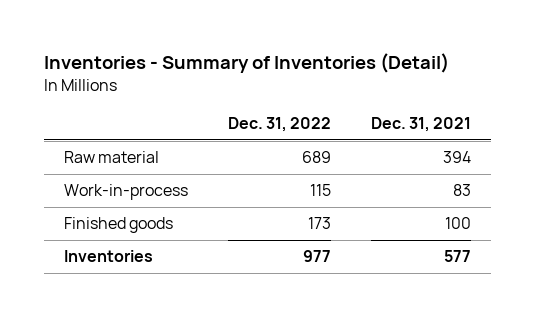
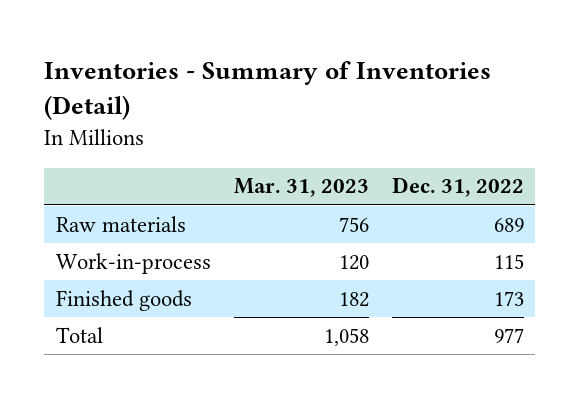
- | Dec. 31, 2022 | Dec. 31, 2021
+ | Mar. 31, 2023 | Dec. 31, 2022
- Raw material | 689 | 394
+ Raw materials | 756 | 689
- Inventories | 977 | 577
+ Total | 1,058 | 977

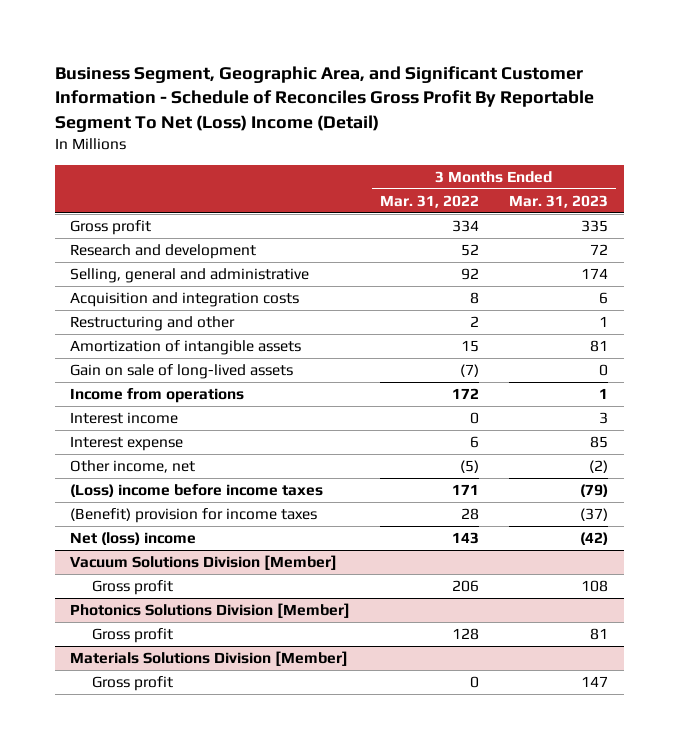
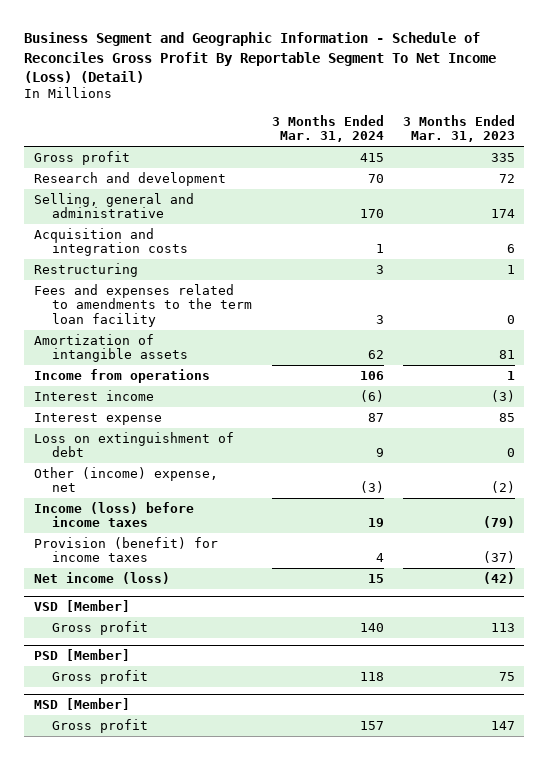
- Business Segment, Geographic Area, and Significant Customer Information - Schedule of Reconciles Gross Profit By Reportable Segment To Net (Loss) Income (Detail)
+ Business Segment and Geographic Information - Schedule of Reconciles Gross Profit By Reportable Segment To Net Income (Loss) (Detail)
- | 3 Months Ended Mar. 31, 2022 | 3 Months Ended Mar. 31, 2023
+ | 3 Months Ended Mar. 31, 2024 | 3 Months Ended Mar. 31, 2023
- Restructuring and other | 2 | 1
+ Restructuring | 3 | 1
+ Fees and expenses related to amendments to the term loan facility | 3 | 0
- Gain on sale of long-lived assets | (7) | 0
- Interest income | 0 | 3
+ Interest income | (6) | (3)
- Other income, net | (5) | (2)
- (Loss) income before income taxes | 171 | (79)
- (Benefit) provision for income taxes | 28 | (37)
- Net (loss) income | 143 | (42)
- Vacuum Solutions Division [Member]
- Gross profit | 206 | 108
- Photonics Solutions Division [Member]
- Gross profit | 128 | 81
- Materials Solutions Division [Member]
+ Loss on extinguishment of debt | 9 | 0
+ Other (income) expense, net | (3) | (2)
+ Income (loss) before income taxes | 19 | (79)
+ Provision (benefit) for income taxes | 4 | (37)
+ Net income (loss) | 15 | (42)
+ VSD [Member]
+ Gross profit | 140 | 113
+ PSD [Member]
+ Gross profit | 118 | 75
+ MSD [Member]

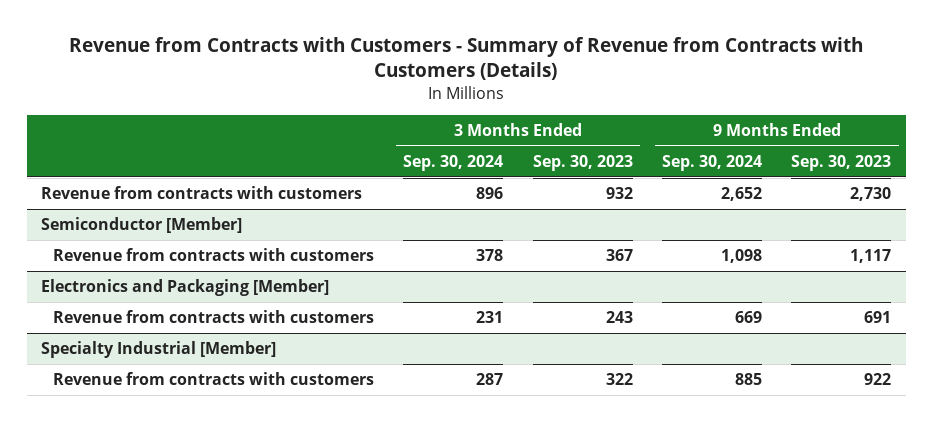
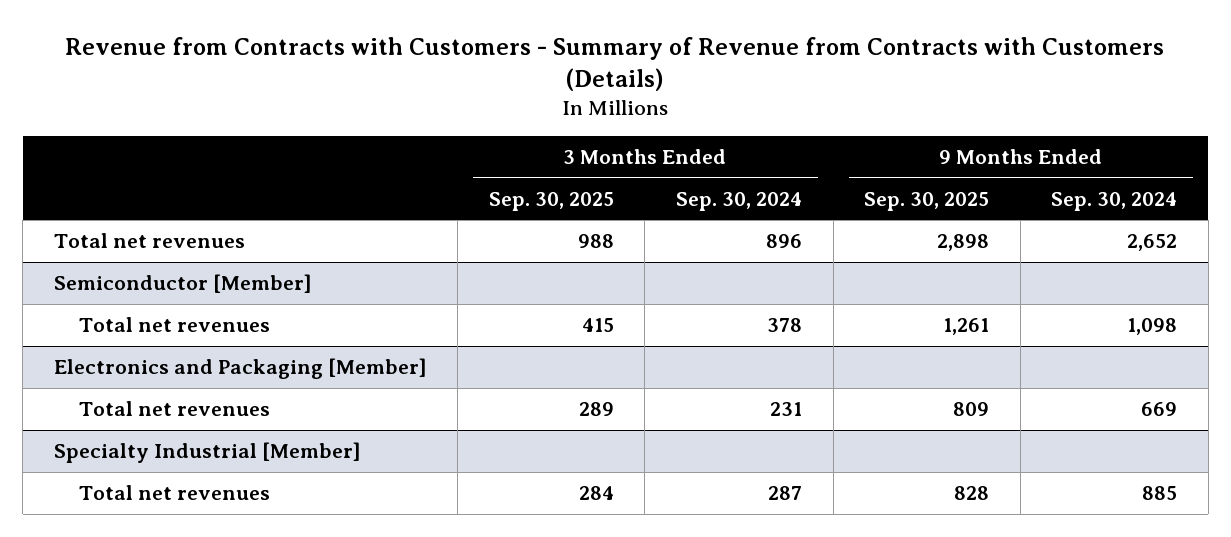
- | 3 Months Ended Sep. 30, 2024 | 3 Months Ended Sep. 30, 2023 | 9 Months Ended Sep. 30, 2024 | 9 Months Ended Sep. 30, 2023
+ | 3 Months Ended Sep. 30, 2025 | 3 Months Ended Sep. 30, 2024 | 9 Months Ended Sep. 30, 2025 | 9 Months Ended Sep. 30, 2024
- Revenue from contracts with customers | 896 | 932 | 2,652 | 2,730
+ Total net revenues | 988 | 896 | 2,898 | 2,652
@ Semiconductor [Member]
- Revenue from contracts with customers | 378 | 367 | 1,098 | 1,117
+ Total net revenues | 415 | 378 | 1,261 | 1,098
@ Electronics and Packaging [Member]
- Revenue from contracts with customers | 231 | 243 | 669 | 691
+ Total net revenues | 289 | 231 | 809 | 669
@ Specialty Industrial [Member]
- Revenue from contracts with customers | 287 | 322 | 885 | 922
+ Total net revenues | 284 | 287 | 828 | 885

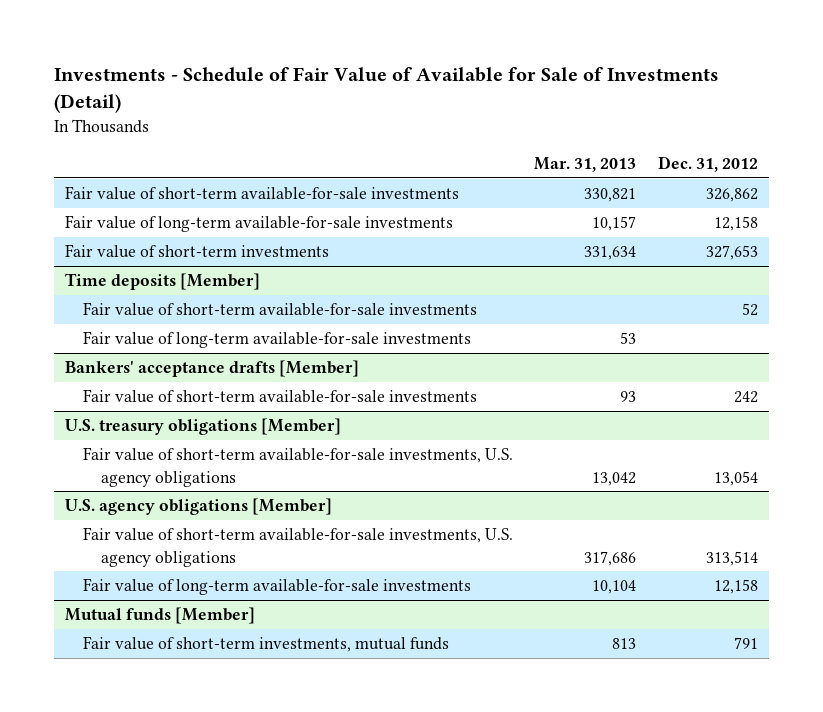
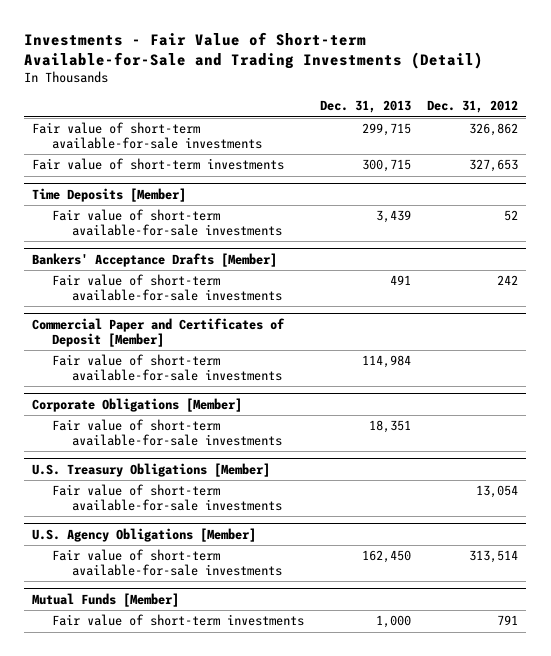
- Investments - Schedule of Fair Value of Available for Sale of Investments (Detail)
+ Investments - Fair Value of Short-term Available-for-Sale and Trading Investments (Detail)
- | Mar. 31, 2013 | Dec. 31, 2012
+ | Dec. 31, 2013 | Dec. 31, 2012
- Fair value of long-term available-for-sale investments | 10,157 | 12,158
- Time deposits [Member]
+ Time Deposits [Member]
- Fair value of long-term available-for-sale investments | 53 |
- Bankers' acceptance drafts [Member]
+ Bankers' Acceptance Drafts [Member]
- U.S. treasury obligations [Member]
- Fair value of short-term available-for-sale investments, U.S. agency obligations | 13,042 | 13,054
- U.S. agency obligations [Member]
- Fair value of short-term available-for-sale investments, U.S. agency obligations | 317,686 | 313,514
- Fair value of long-term available-for-sale investments | 10,104 | 12,158
- Mutual funds [Member]
- Fair value of short-term investments, mutual funds | 813 | 791
+ Commercial Paper and Certificates of Deposit [Member]
+ Fair value of short-term available-for-sale investments | 114,984 |
+ Corporate Obligations [Member]
+ Fair value of short-term available-for-sale investments | 18,351 |
+ U.S. Treasury Obligations [Member]
+ Fair value of short-term available-for-sale investments | | 13,054
+ U.S. Agency Obligations [Member]
+ Fair value of short-term available-for-sale investments | 162,450 | 313,514
+ Mutual Funds [Member]
+ Fair value of short-term investments | 1,000 | 791

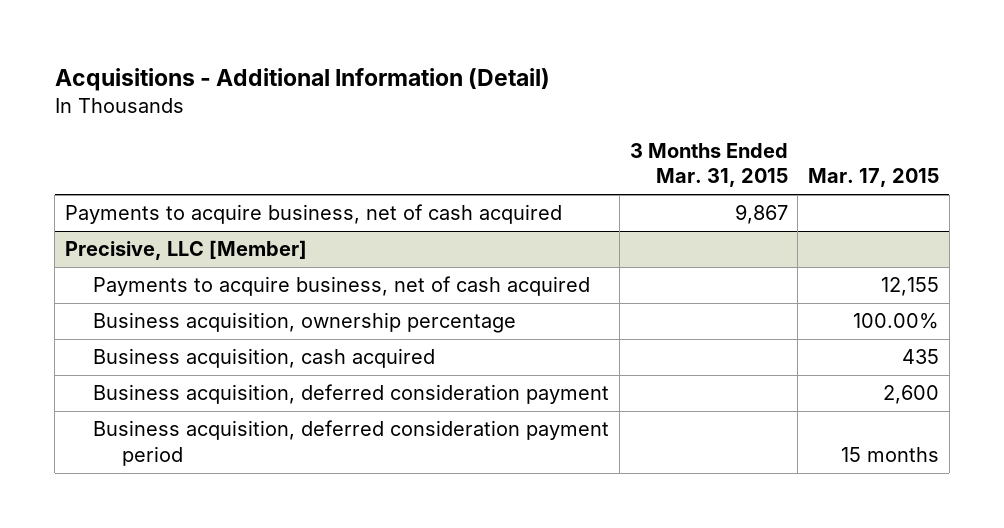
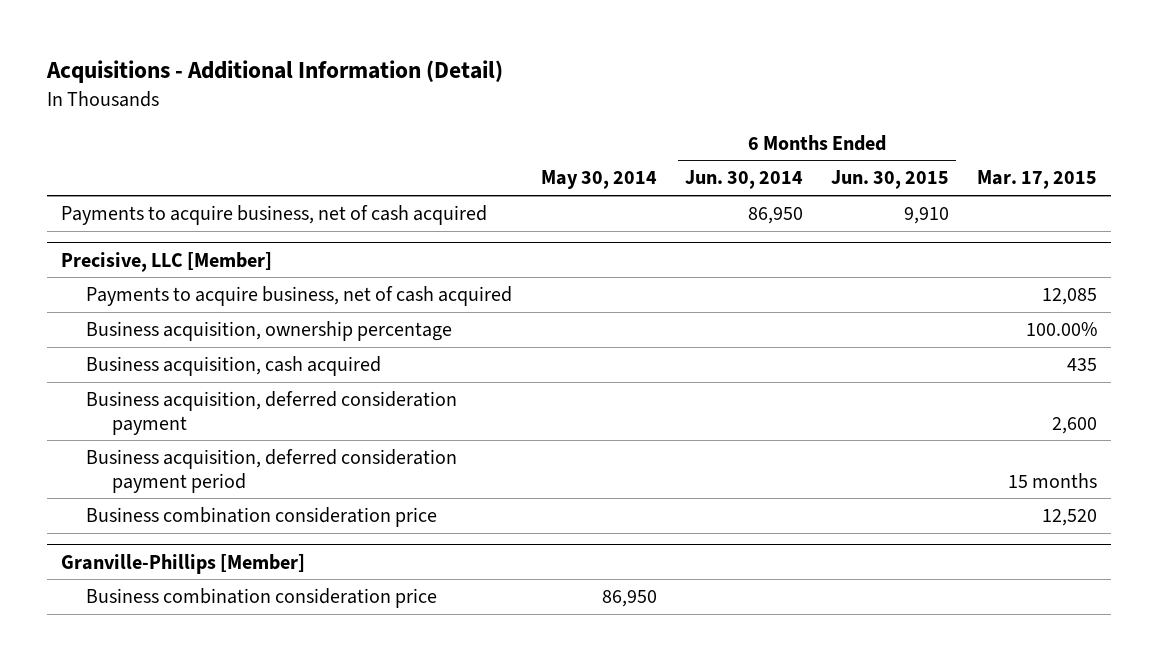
- | 3 Months Ended Mar. 31, 2015 | Mar. 17, 2015
+ | May 30, 2014 | 6 Months Ended Jun. 30, 2014 | 6 Months Ended Jun. 30, 2015 | Mar. 17, 2015
@ Precisive, LLC [Member]
- Payments to acquire business, net of cash acquired | | 12,155
+ Payments to acquire business, net of cash acquired | | | | 12,085
+ Business combination consideration price | | | | 12,520
+ Granville-Phillips [Member]
+ Business combination consideration price | 86,950 | | |

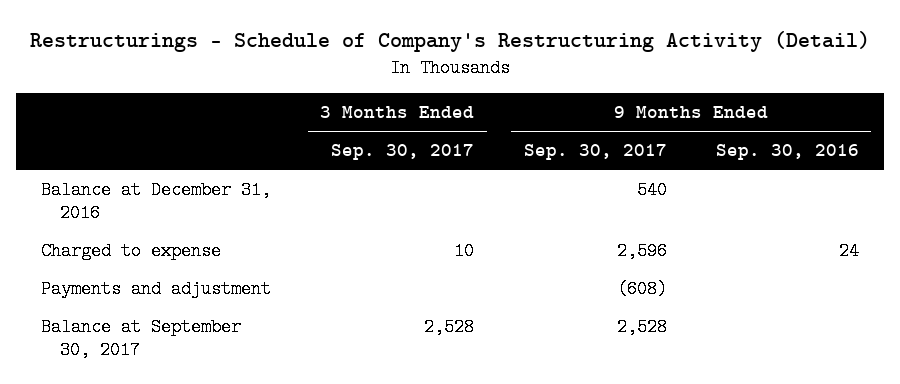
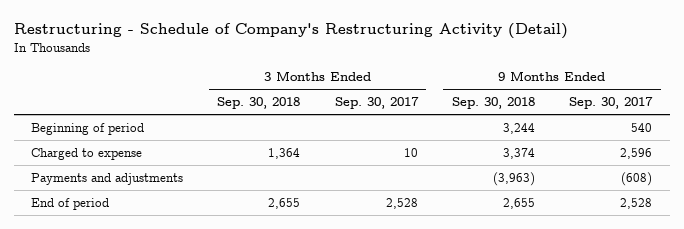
- Restructurings - Schedule of Company's Restructuring Activity (Detail)
+ Restructuring - Schedule of Company's Restructuring Activity (Detail)
- | 3 Months Ended Sep. 30, 2017 | 9 Months Ended Sep. 30, 2017 | 9 Months Ended Sep. 30, 2016
+ | 3 Months Ended Sep. 30, 2018 | 3 Months Ended Sep. 30, 2017 | 9 Months Ended Sep. 30, 2018 | 9 Months Ended Sep. 30, 2017
- Balance at December 31, 2016 | | 540 |
+ Beginning of period | | | 3,244 | 540
- Payments and adjustment | | (608) |
- Balance at September 30, 2017 | 2,528 | 2,528 |
+ Payments and adjustments | | | (3,963) | (608)
+ End of period | 2,655 | 2,528 | 2,655 | 2,528

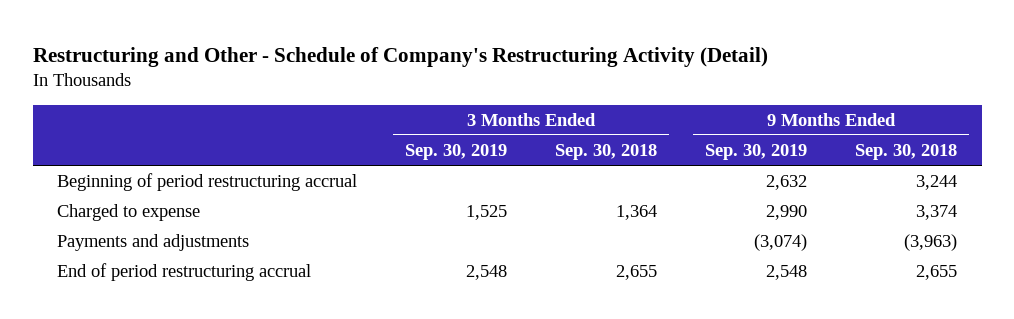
- Restructuring - Schedule of Company's Restructuring Activity (Detail)
+ Restructuring and Other - Schedule of Company's Restructuring Activity (Detail)
- | 3 Months Ended Sep. 30, 2018 | 3 Months Ended Sep. 30, 2017 | 9 Months Ended Sep. 30, 2018 | 9 Months Ended Sep. 30, 2017
+ | 3 Months Ended Sep. 30, 2019 | 3 Months Ended Sep. 30, 2018 | 9 Months Ended Sep. 30, 2019 | 9 Months Ended Sep. 30, 2018
- Beginning of period | | | 3,244 | 540
+ Beginning of period restructuring accrual | | | 2,632 | 3,244
- End of period | 2,655 | 2,528 | 2,655 | 2,528
+ End of period restructuring accrual | 2,548 | 2,655 | 2,548 | 2,655

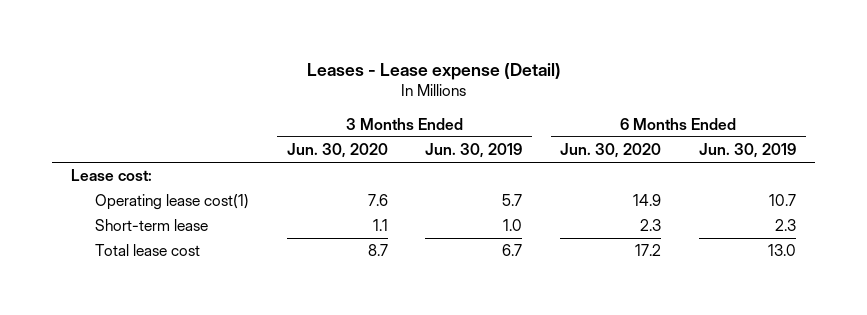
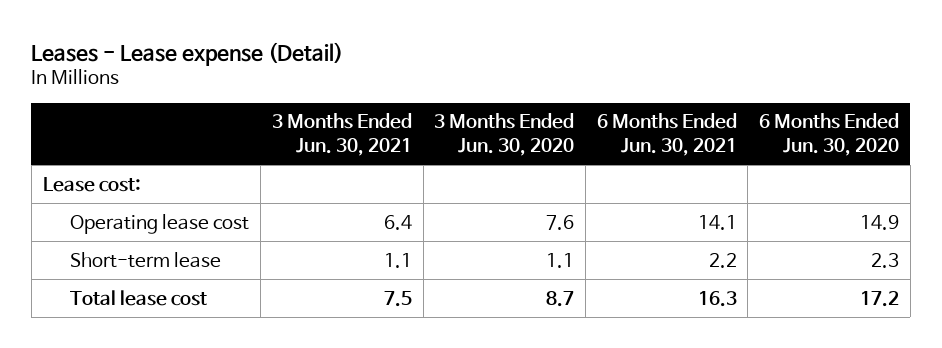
- | 3 Months Ended Jun. 30, 2020 | 3 Months Ended Jun. 30, 2019 | 6 Months Ended Jun. 30, 2020 | 6 Months Ended Jun. 30, 2019
+ | 3 Months Ended Jun. 30, 2021 | 3 Months Ended Jun. 30, 2020 | 6 Months Ended Jun. 30, 2021 | 6 Months Ended Jun. 30, 2020
- Operating lease cost(1) | 7.6 | 5.7 | 14.9 | 10.7
+ Operating lease cost | 6.4 | 7.6 | 14.1 | 14.9

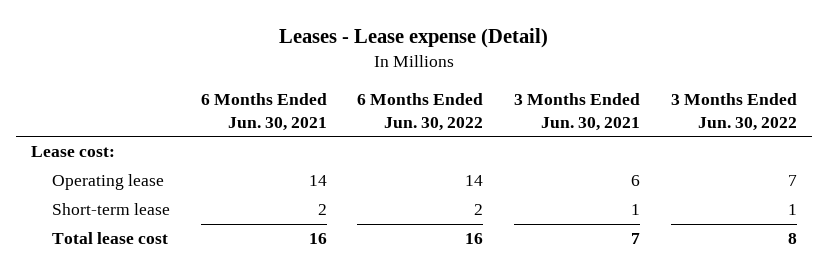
- | 3 Months Ended Jun. 30, 2021 | 3 Months Ended Jun. 30, 2020 | 6 Months Ended Jun. 30, 2021 | 6 Months Ended Jun. 30, 2020
+ | 6 Months Ended Jun. 30, 2021 | 6 Months Ended Jun. 30, 2022 | 3 Months Ended Jun. 30, 2021 | 3 Months Ended Jun. 30, 2022
- Operating lease cost | 6.4 | 7.6 | 14.1 | 14.9
- Short-term lease | 1.1 | 1.1 | 2.2 | 2.3
- Total lease cost | 7.5 | 8.7 | 16.3 | 17.2
+ Operating lease | 14 | 14 | 6 | 7
+ Short-term lease | 2 | 2 | 1 | 1
+ Total lease cost | 16 | 16 | 7 | 8

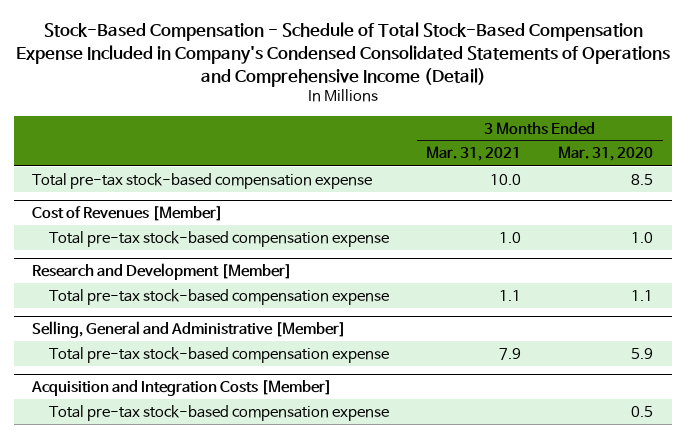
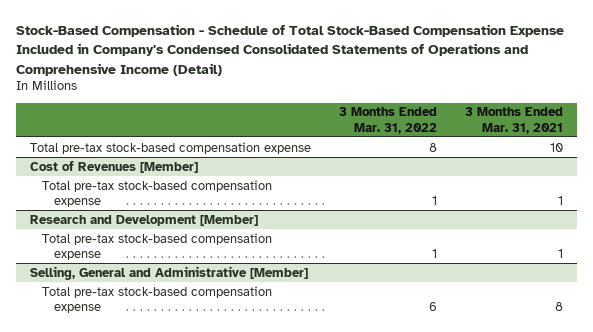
- | 3 Months Ended Mar. 31, 2021 | 3 Months Ended Mar. 31, 2020
+ | 3 Months Ended Mar. 31, 2022 | 3 Months Ended Mar. 31, 2021
- Total pre-tax stock-based compensation expense | 10.0 | 8.5
+ Total pre-tax stock-based compensation expense | 8 | 10
@ Cost of Revenues [Member]
- Total pre-tax stock-based compensation expense | 1.0 | 1.0
+ Total pre-tax stock-based compensation expense | 1 | 1
@ Research and Development [Member]
- Total pre-tax stock-based compensation expense | 1.1 | 1.1
+ Total pre-tax stock-based compensation expense | 1 | 1
@ Selling, General and Administrative [Member]
- Total pre-tax stock-based compensation expense | 7.9 | 5.9
- Acquisition and Integration Costs [Member]
- Total pre-tax stock-based compensation expense | | 0.5
@ Selling, General and Administrative [Member]
+ Total pre-tax stock-based compensation expense | 6 | 8

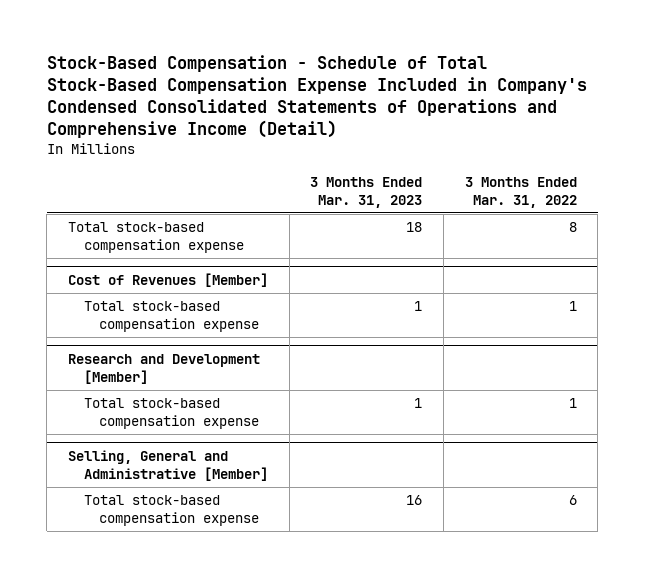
- | 3 Months Ended Mar. 31, 2022 | 3 Months Ended Mar. 31, 2021
+ | 3 Months Ended Mar. 31, 2023 | 3 Months Ended Mar. 31, 2022
- Total pre-tax stock-based compensation expense | 8 | 10
+ Total stock-based compensation expense | 18 | 8
@ Cost of Revenues [Member]
- Total pre-tax stock-based compensation expense | 1 | 1
+ Total stock-based compensation expense | 1 | 1
@ Research and Development [Member]
- Total pre-tax stock-based compensation expense | 1 | 1
+ Total stock-based compensation expense | 1 | 1
@ Selling, General and Administrative [Member]
- Total pre-tax stock-based compensation expense | 6 | 8
+ Total stock-based compensation expense | 16 | 6

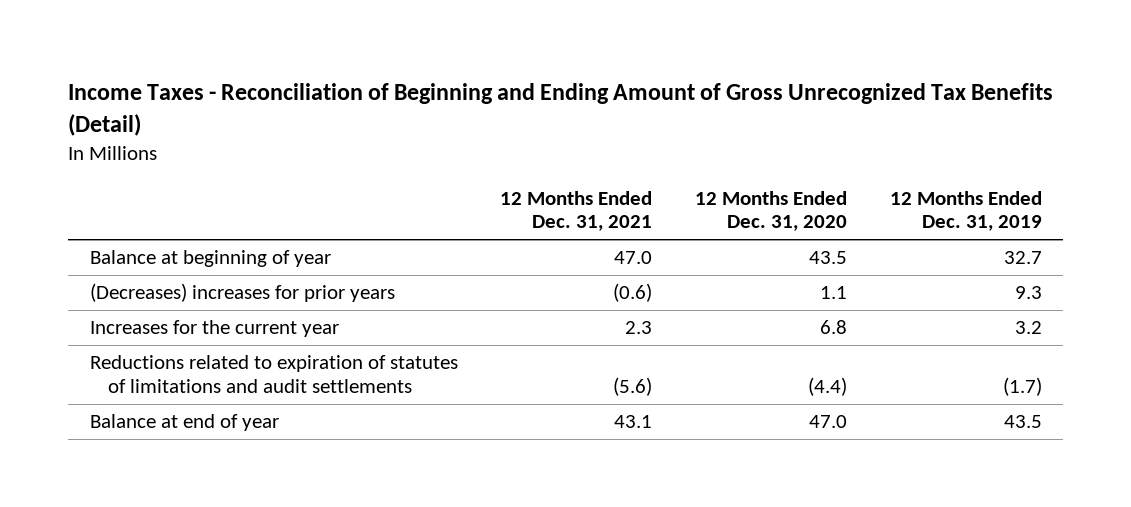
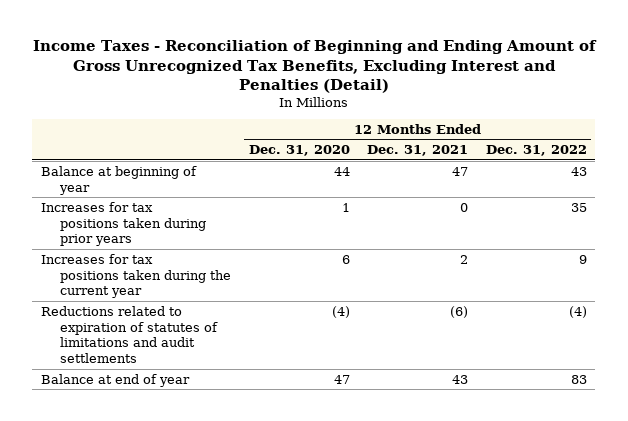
- Income Taxes - Reconciliation of Beginning and Ending Amount of Gross Unrecognized Tax Benefits (Detail)
+ Income Taxes - Reconciliation of Beginning and Ending Amount of Gross Unrecognized Tax Benefits, Excluding Interest and Penalties (Detail)
- | 12 Months Ended Dec. 31, 2021 | 12 Months Ended Dec. 31, 2020 | 12 Months Ended Dec. 31, 2019
+ | 12 Months Ended Dec. 31, 2020 | 12 Months Ended Dec. 31, 2021 | 12 Months Ended Dec. 31, 2022
- Balance at beginning of year | 47.0 | 43.5 | 32.7
- (Decreases) increases for prior years | (0.6) | 1.1 | 9.3
- Increases for the current year | 2.3 | 6.8 | 3.2
- Reductions related to expiration of statutes of limitations and audit settlements | (5.6) | (4.4) | (1.7)
- Balance at end of year | 43.1 | 47.0 | 43.5
+ Balance at beginning of year | 44 | 47 | 43
+ Increases for tax positions taken during prior years | 1 | 0 | 35
+ Increases for tax positions taken during the current year | 6 | 2 | 9
+ Reductions related to expiration of statutes of limitations and audit settlements | (4) | (6) | (4)
+ Balance at end of year | 47 | 43 | 83

